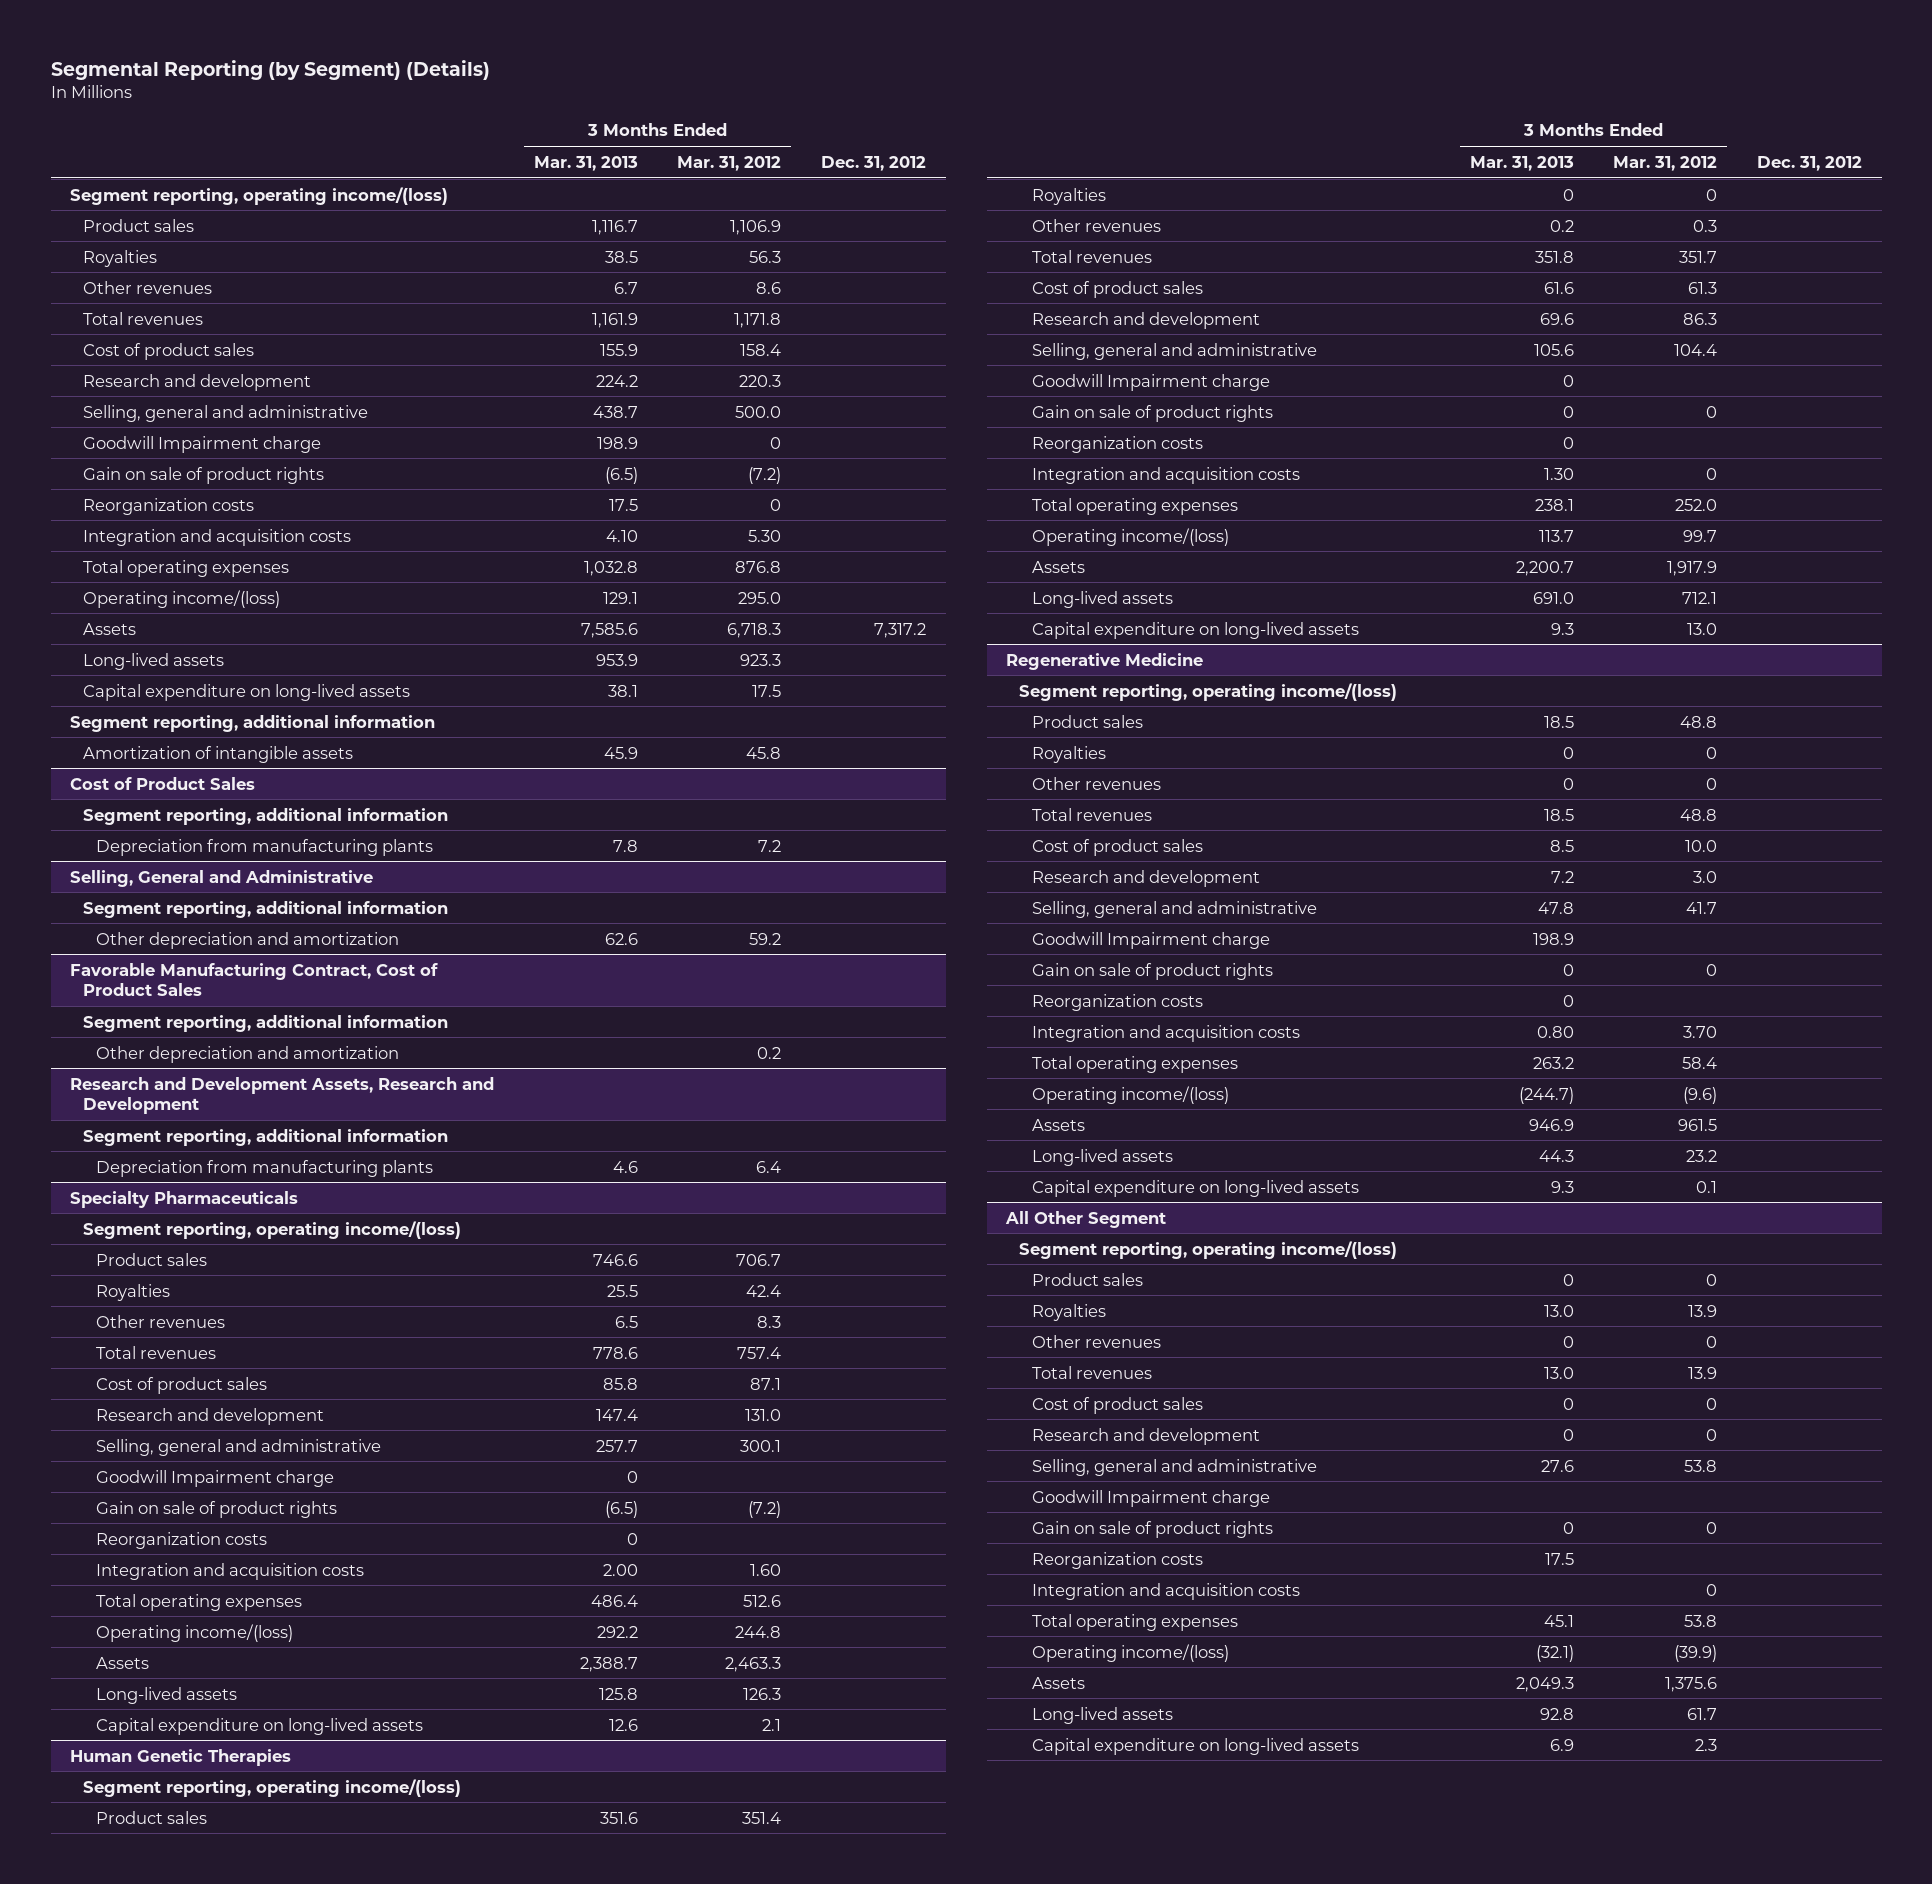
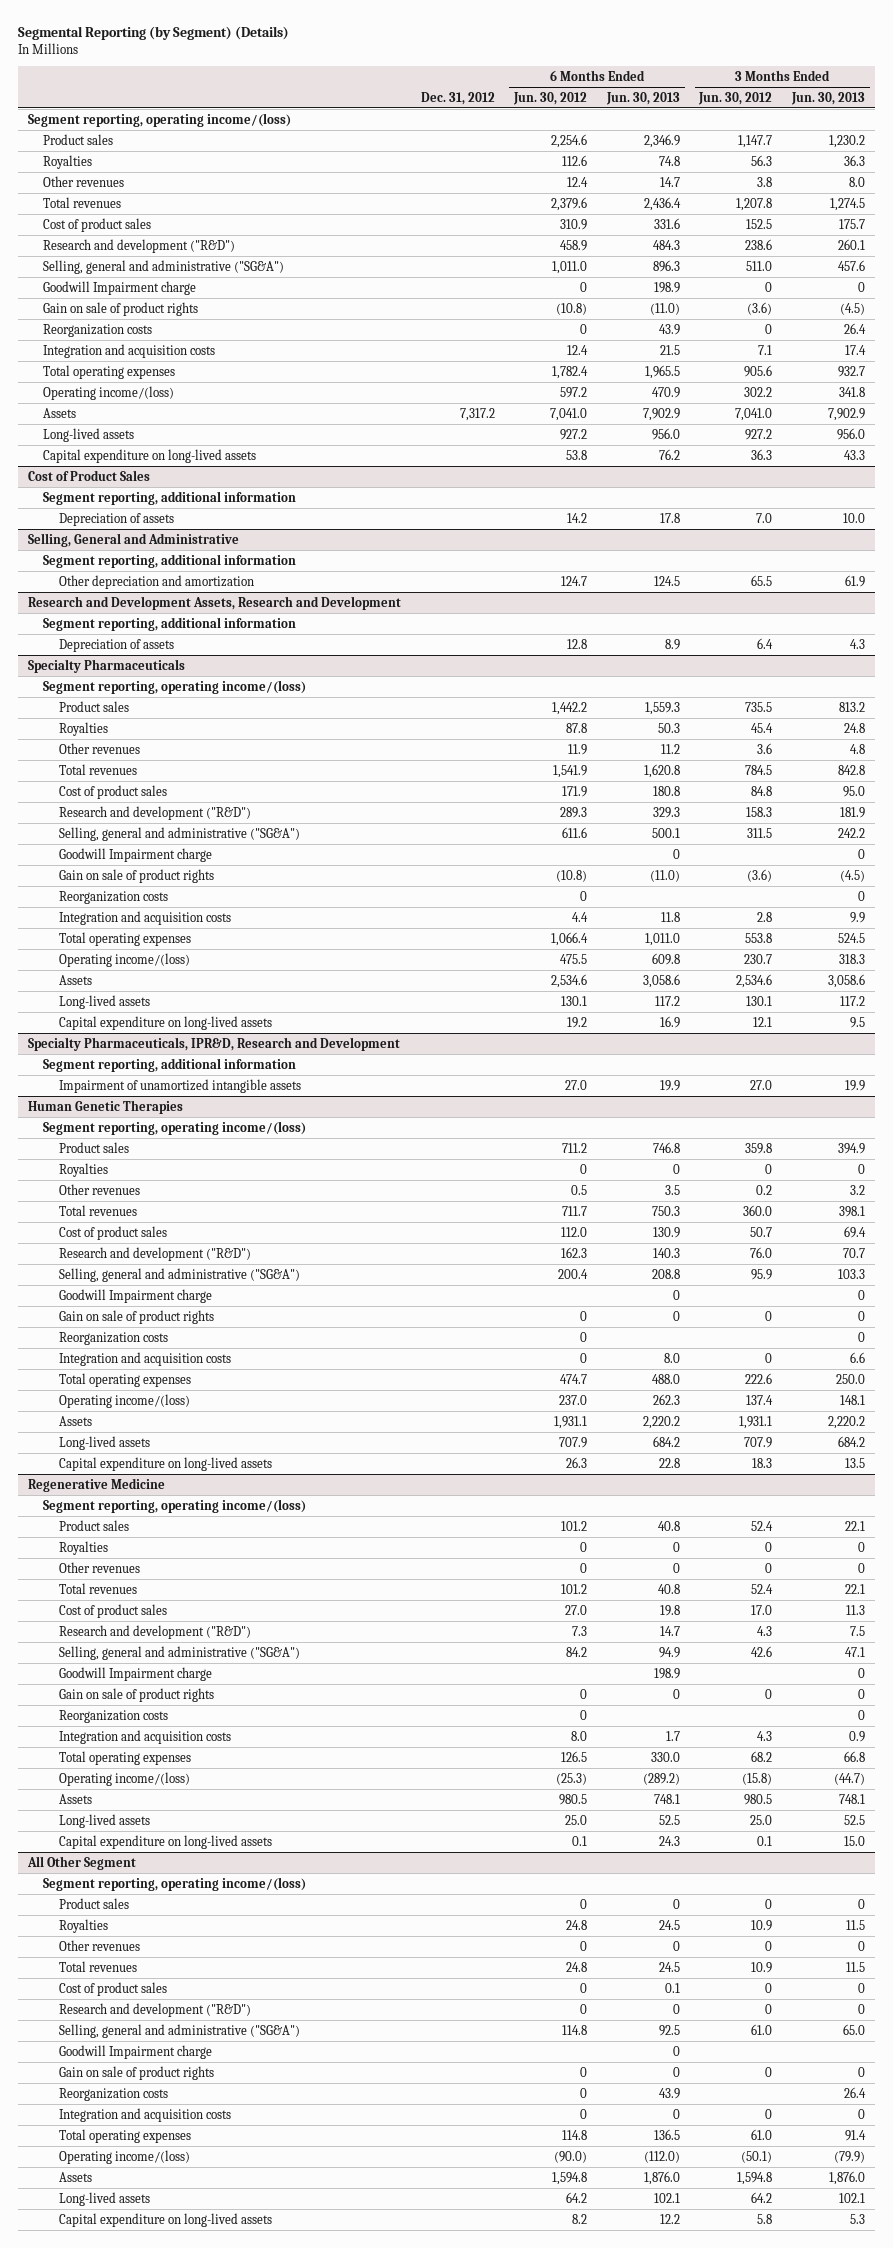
- | 3 Months Ended Mar. 31, 2013 | 3 Months Ended Mar. 31, 2012 | Dec. 31, 2012
+ | Dec. 31, 2012 | 6 Months Ended Jun. 30, 2012 | 6 Months Ended Jun. 30, 2013 | 3 Months Ended Jun. 30, 2012 | 3 Months Ended Jun. 30, 2013
- Research and development | 224.2 | 220.3 |
- Selling, general and administrative | 438.7 | 500.0 |
+ Research and development ("R&D") | | 458.9 | 484.3 | 238.6 | 260.1
+ Selling, general and administrative ("SG&A") | | 1,011.0 | 896.3 | 511.0 | 457.6
- Segment reporting, additional information
- Amortization of intangible assets | 45.9 | 45.8 |
@ Cost of Product Sales
- Depreciation from manufacturing plants | 7.8 | 7.2 |
+ Depreciation of assets | | 14.2 | 17.8 | 7.0 | 10.0
- Favorable Manufacturing Contract, Cost of Product Sales
- Segment reporting, additional information
- Other depreciation and amortization | | 0.2 |
@ Research and Development Assets, Research and Development
- Depreciation from manufacturing plants | 4.6 | 6.4 |
+ Depreciation of assets | | 12.8 | 8.9 | 6.4 | 4.3
@ Specialty Pharmaceuticals
- Research and development | 147.4 | 131.0 |
- Selling, general and administrative | 257.7 | 300.1 |
+ Research and development ("R&D") | | 289.3 | 329.3 | 158.3 | 181.9
+ Selling, general and administrative ("SG&A") | | 611.6 | 500.1 | 311.5 | 242.2
+ Specialty Pharmaceuticals, IPR&D, Research and Development
+ Segment reporting, additional information
+ Impairment of unamortized intangible assets | | 27.0 | 19.9 | 27.0 | 19.9
@ Human Genetic Therapies
- Research and development | 69.6 | 86.3 |
- Selling, general and administrative | 105.6 | 104.4 |
+ Research and development ("R&D") | | 162.3 | 140.3 | 76.0 | 70.7
+ Selling, general and administrative ("SG&A") | | 200.4 | 208.8 | 95.9 | 103.3
@ Regenerative Medicine
- Research and development | 7.2 | 3.0 |
- Selling, general and administrative | 47.8 | 41.7 |
+ Research and development ("R&D") | | 7.3 | 14.7 | 4.3 | 7.5
+ Selling, general and administrative ("SG&A") | | 84.2 | 94.9 | 42.6 | 47.1
@ All Other Segment
- Research and development | 0 | 0 |
- Selling, general and administrative | 27.6 | 53.8 |
+ Research and development ("R&D") | | 0 | 0 | 0 | 0
+ Selling, general and administrative ("SG&A") | | 114.8 | 92.5 | 61.0 | 65.0

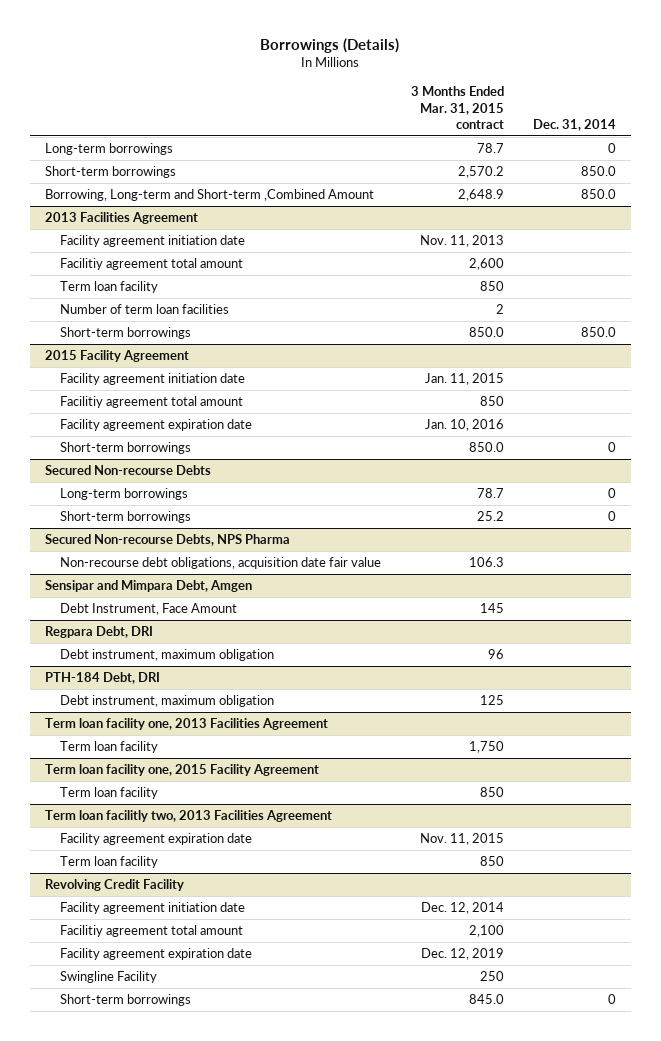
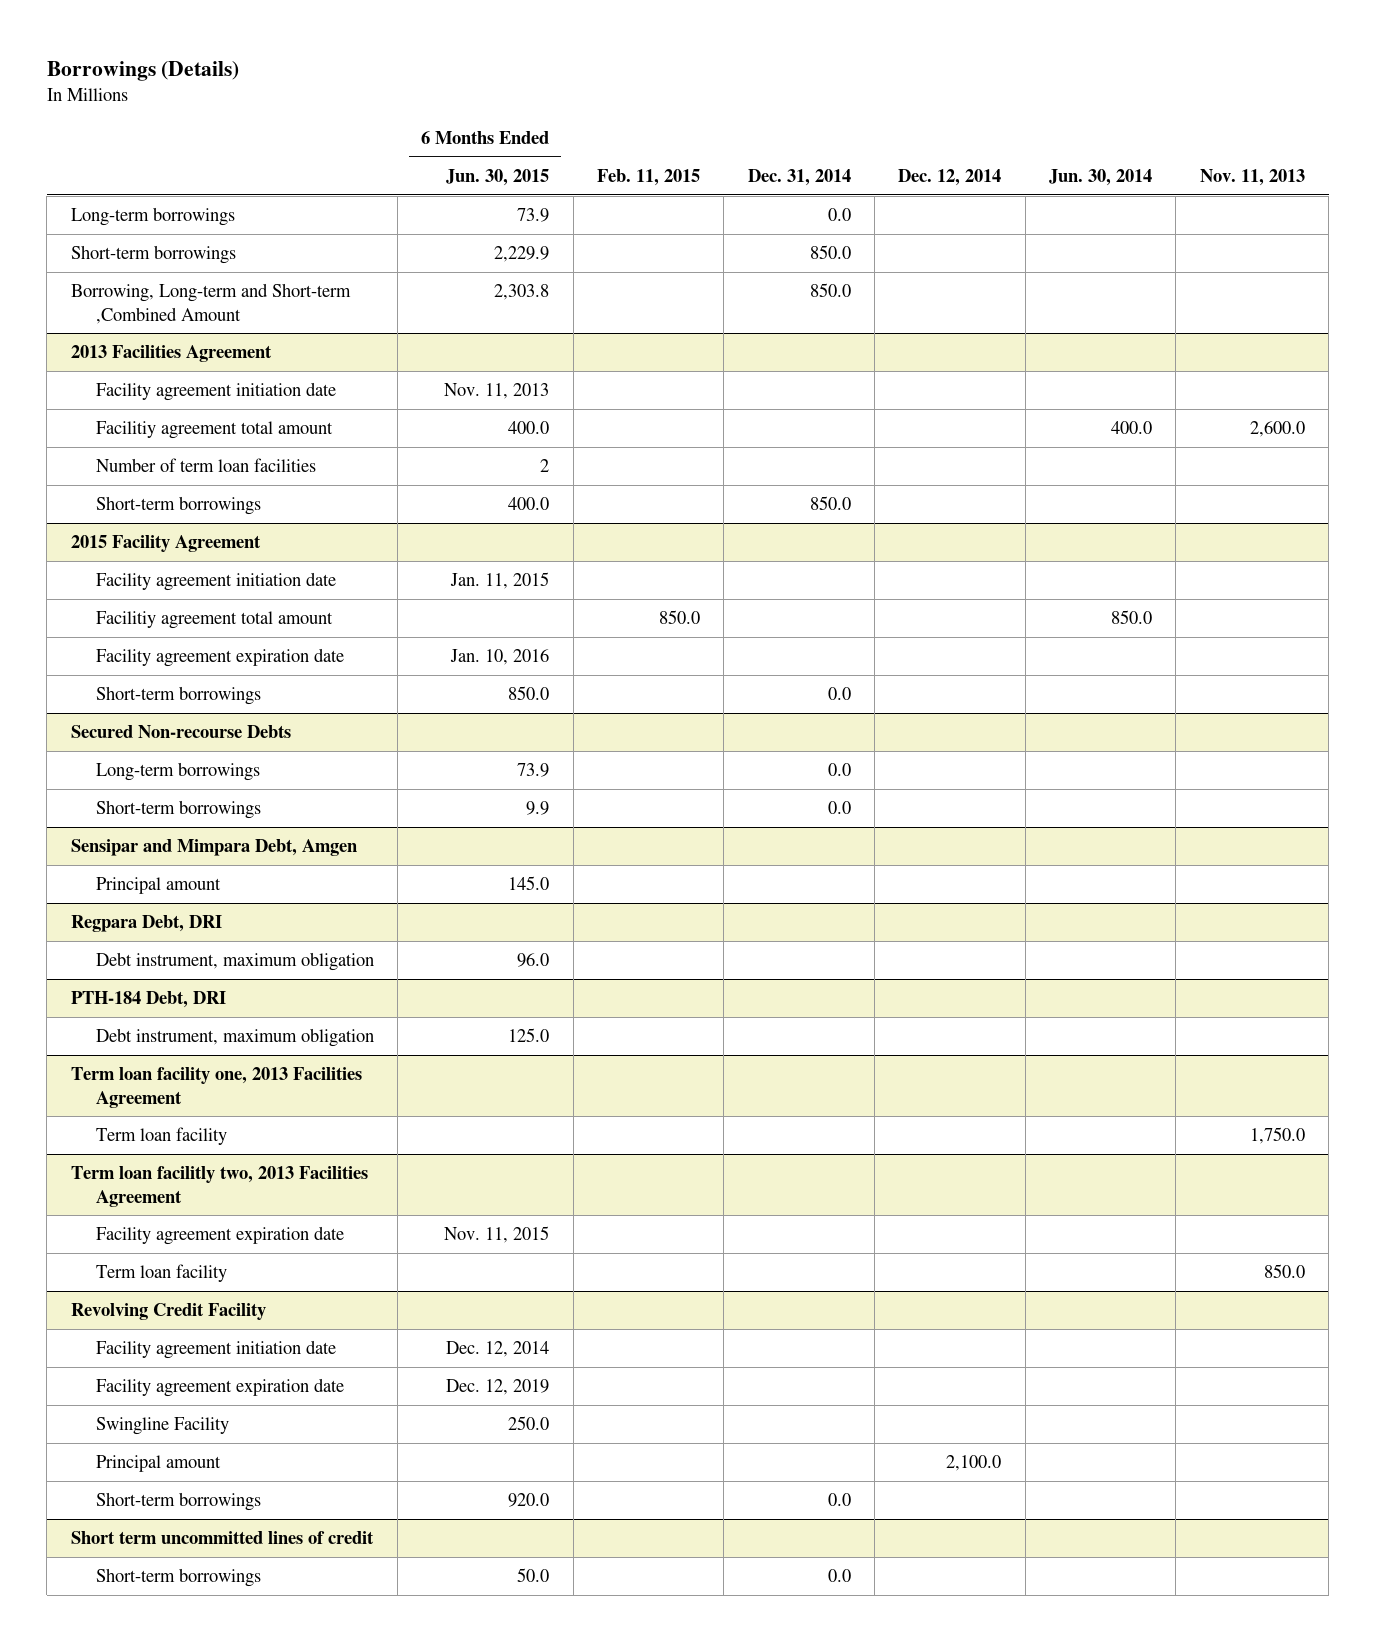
- | 3 Months Ended Mar. 31, 2015 contract | Dec. 31, 2014
+ | 6 Months Ended Jun. 30, 2015 | Feb. 11, 2015 | Dec. 31, 2014 | Dec. 12, 2014 | Jun. 30, 2014 | Nov. 11, 2013
- Long-term borrowings | 78.7 | 0
+ Long-term borrowings | 73.9 | | 0.0 | | |
@ 2013 Facilities Agreement
- Term loan facility | 850 |
@ 2015 Facility Agreement
- Short-term borrowings | 850.0 | 0
+ Short-term borrowings | 850.0 | | 0.0 | | |
@ Secured Non-recourse Debts
- Long-term borrowings | 78.7 | 0
- Short-term borrowings | 25.2 | 0
- Secured Non-recourse Debts, NPS Pharma
- Non-recourse debt obligations, acquisition date fair value | 106.3 |
@ Secured Non-recourse Debts
+ Long-term borrowings | 73.9 | | 0.0 | | |
+ Short-term borrowings | 9.9 | | 0.0 | | |
@ Sensipar and Mimpara Debt, Amgen
- Debt Instrument, Face Amount | 145 |
+ Principal amount | 145.0 | | | | |
- Term loan facility one, 2015 Facility Agreement
- Term loan facility | 850 |
@ Revolving Credit Facility
- Facilitiy agreement total amount | 2,100 |
- Short-term borrowings | 845.0 | 0
+ Principal amount | | | | 2,100.0 | |
+ Short-term borrowings | 920.0 | | 0.0 | | |
+ Short term uncommitted lines of credit
+ Short-term borrowings | 50.0 | | 0.0 | | |

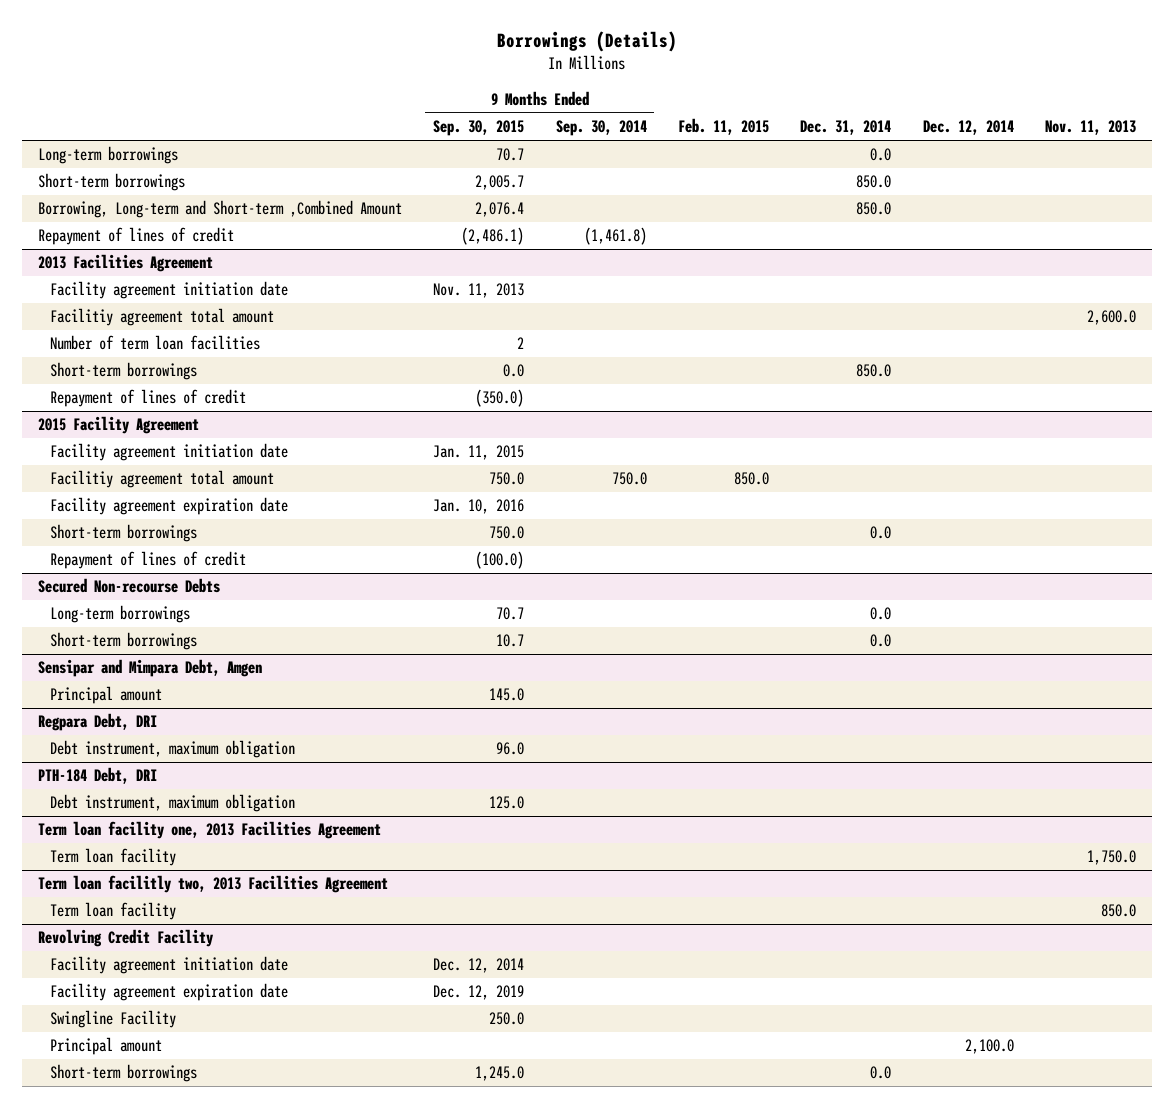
- | 6 Months Ended Jun. 30, 2015 | Feb. 11, 2015 | Dec. 31, 2014 | Dec. 12, 2014 | Jun. 30, 2014 | Nov. 11, 2013
+ | 9 Months Ended Sep. 30, 2015 | 9 Months Ended Sep. 30, 2014 | Feb. 11, 2015 | Dec. 31, 2014 | Dec. 12, 2014 | Nov. 11, 2013
+ Repayment of lines of credit | (2,486.1) | (1,461.8) | | | |
@ 2013 Facilities Agreement
+ Repayment of lines of credit | (350.0) | | | | |
@ 2015 Facility Agreement
+ Repayment of lines of credit | (100.0) | | | | |
@ Term loan facilitly two, 2013 Facilities Agreement
- Facility agreement expiration date | Nov. 11, 2015 | | | | |
- Short term uncommitted lines of credit
- Short-term borrowings | 50.0 | | 0.0 | | |

